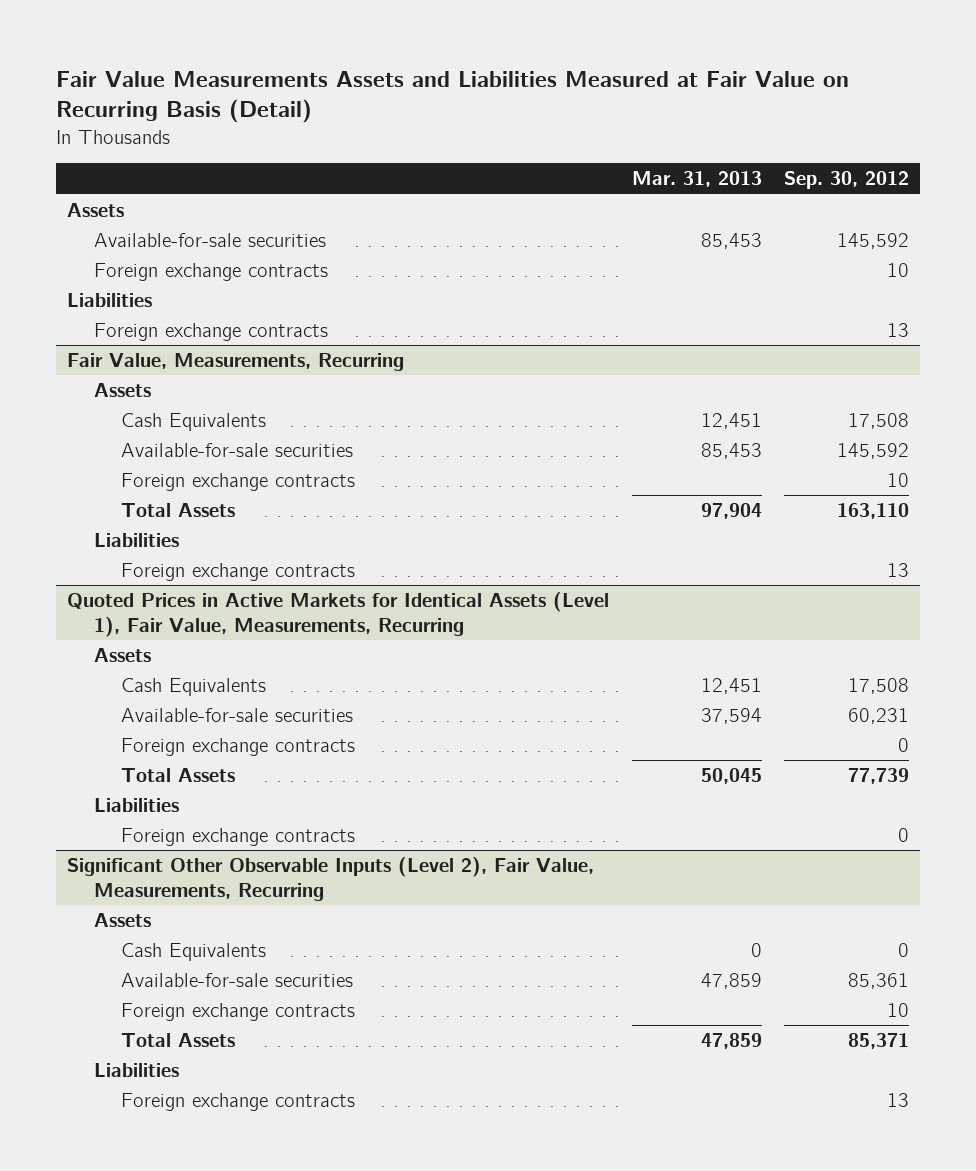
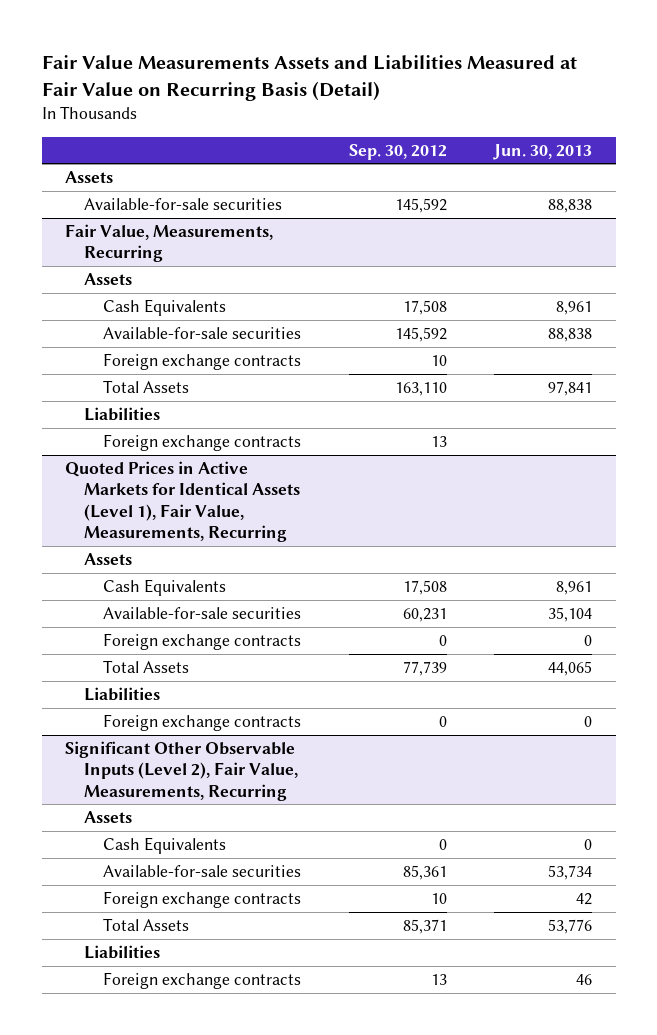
- | Mar. 31, 2013 | Sep. 30, 2012
+ | Sep. 30, 2012 | Jun. 30, 2013
- Foreign exchange contracts | | 10
- Liabilities
- Foreign exchange contracts | | 13

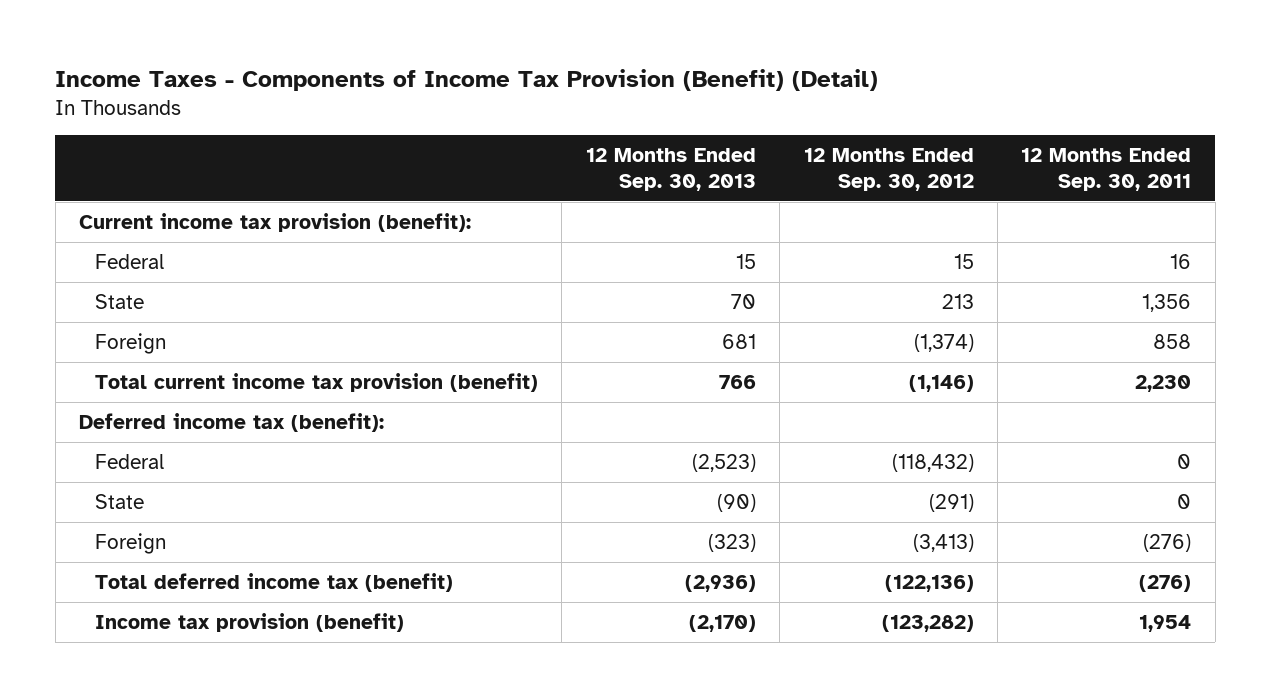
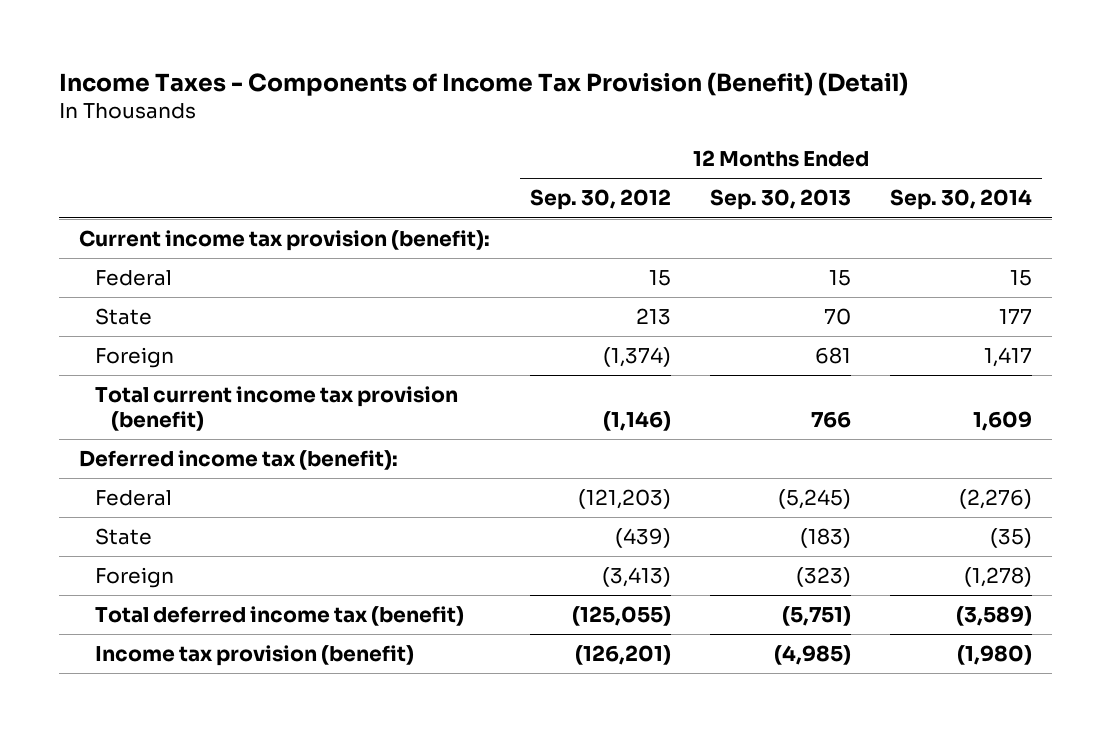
- | 12 Months Ended Sep. 30, 2013 | 12 Months Ended Sep. 30, 2012 | 12 Months Ended Sep. 30, 2011
+ | 12 Months Ended Sep. 30, 2012 | 12 Months Ended Sep. 30, 2013 | 12 Months Ended Sep. 30, 2014
- Federal | (2,523) | (118,432) | 0
- State | (90) | (291) | 0
+ Federal | (121,203) | (5,245) | (2,276)
+ State | (439) | (183) | (35)
- Total deferred income tax (benefit) | (2,936) | (122,136) | (276)
- Income tax provision (benefit) | (2,170) | (123,282) | 1,954
+ Total deferred income tax (benefit) | (125,055) | (5,751) | (3,589)
+ Income tax provision (benefit) | (126,201) | (4,985) | (1,980)

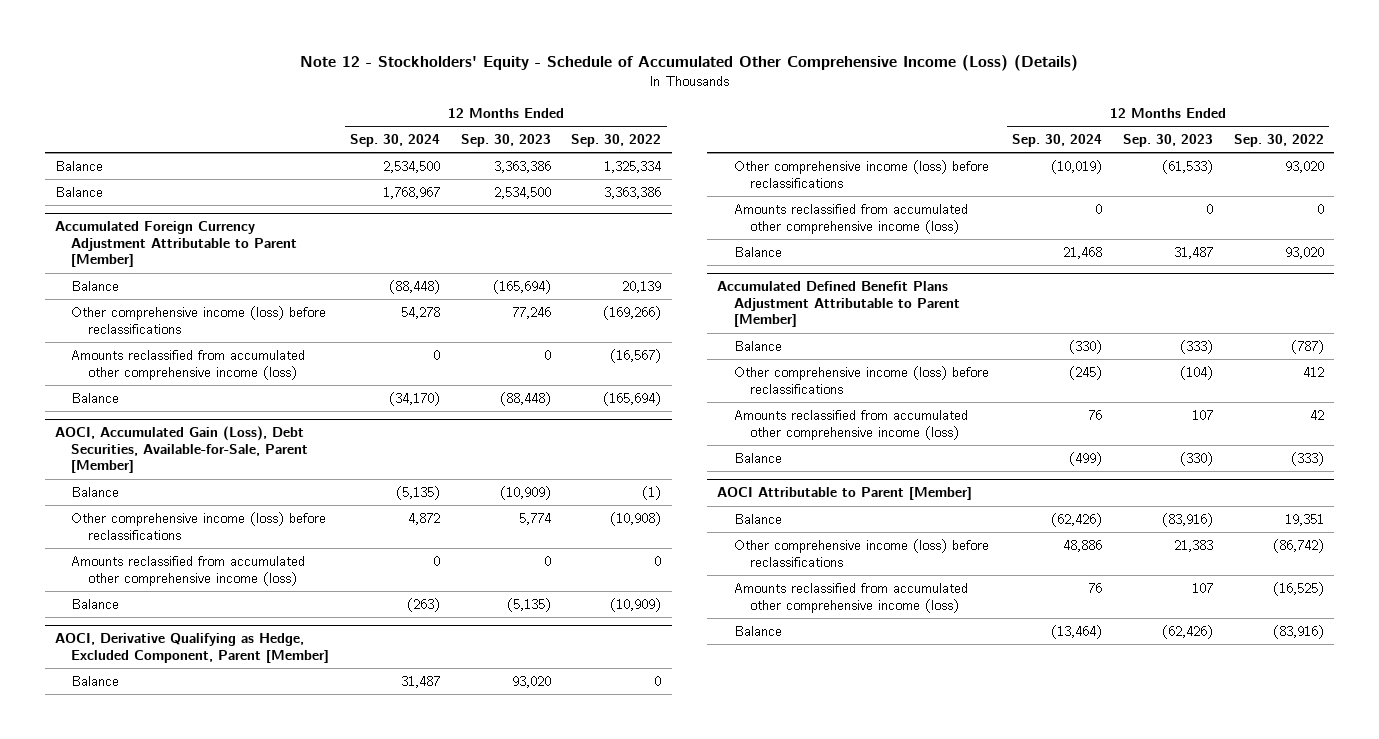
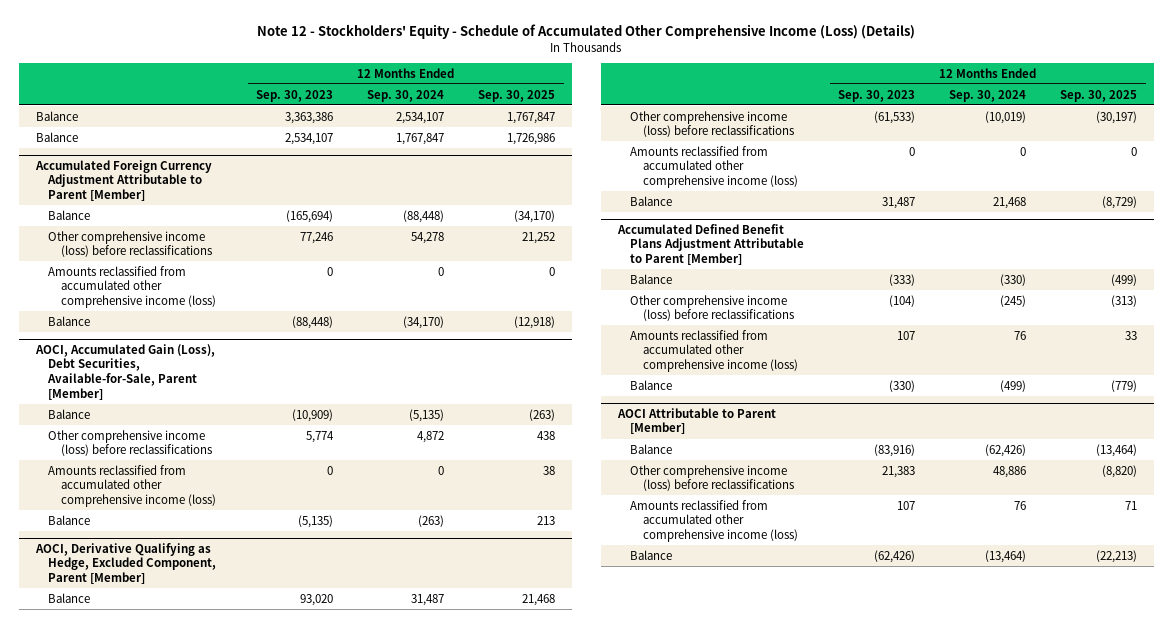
- | 12 Months Ended Sep. 30, 2024 | 12 Months Ended Sep. 30, 2023 | 12 Months Ended Sep. 30, 2022
+ | 12 Months Ended Sep. 30, 2023 | 12 Months Ended Sep. 30, 2024 | 12 Months Ended Sep. 30, 2025
- Balance | 2,534,500 | 3,363,386 | 1,325,334
- Balance | 1,768,967 | 2,534,500 | 3,363,386
+ Balance | 3,363,386 | 2,534,107 | 1,767,847
+ Balance | 2,534,107 | 1,767,847 | 1,726,986

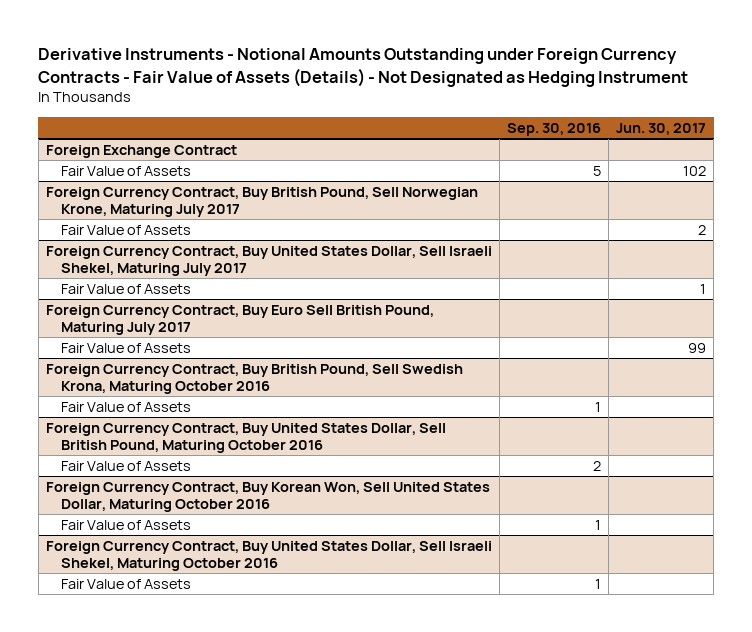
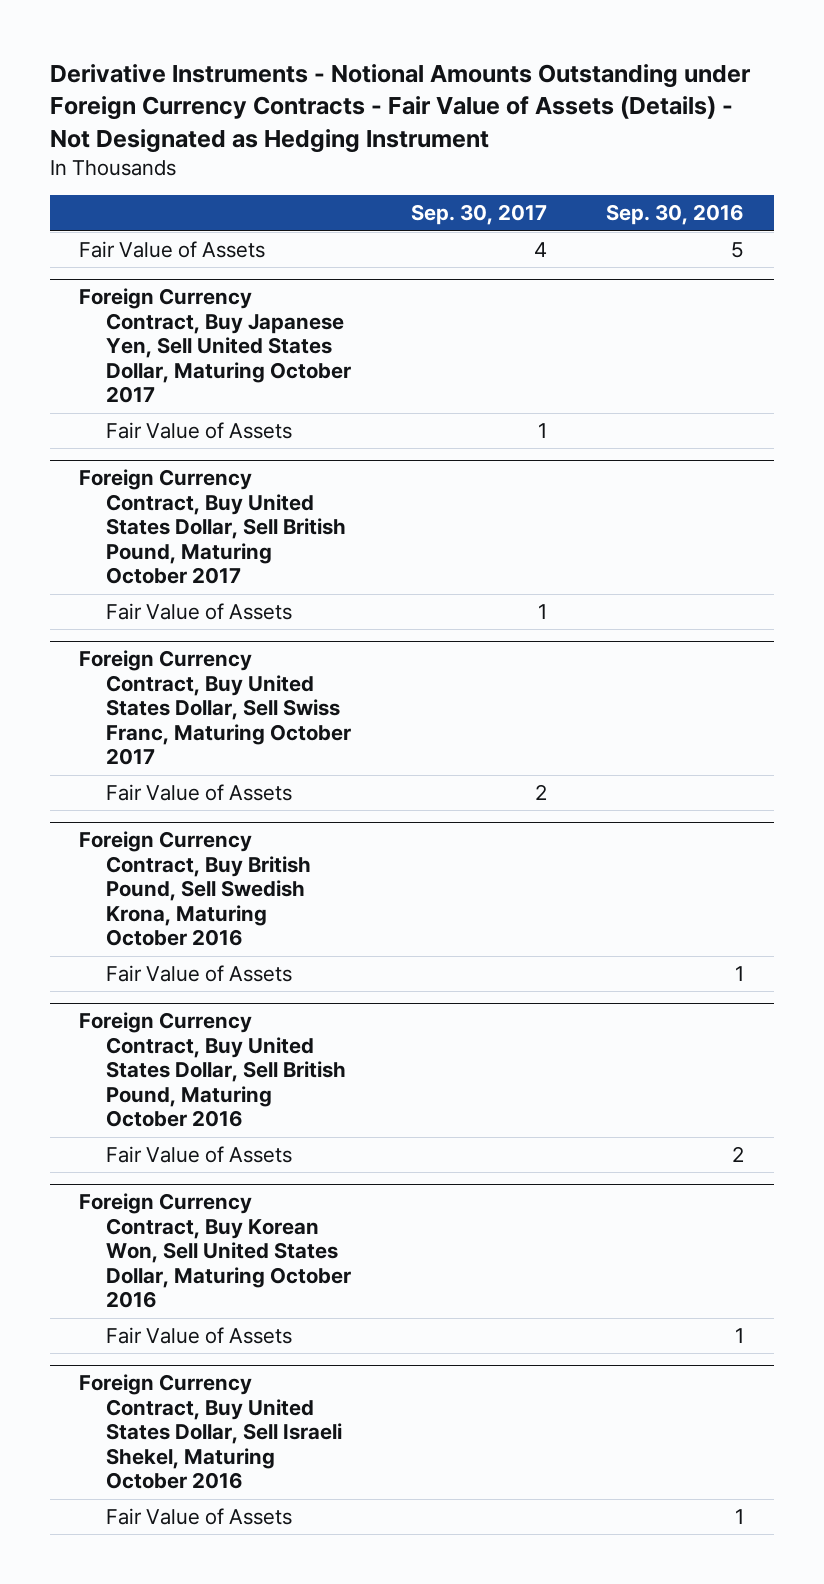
- | Sep. 30, 2016 | Jun. 30, 2017
+ | Sep. 30, 2017 | Sep. 30, 2016
- Foreign Exchange Contract
- Foreign Currency Contract, Buy British Pound, Sell Norwegian Krone, Maturing July 2017
+ Foreign Currency Contract, Buy Japanese Yen, Sell United States Dollar, Maturing October 2017
- Foreign Currency Contract, Buy United States Dollar, Sell Israeli Shekel, Maturing July 2017
+ Foreign Currency Contract, Buy United States Dollar, Sell British Pound, Maturing October 2017
- Foreign Currency Contract, Buy Euro Sell British Pound, Maturing July 2017
+ Foreign Currency Contract, Buy United States Dollar, Sell Swiss Franc, Maturing October 2017

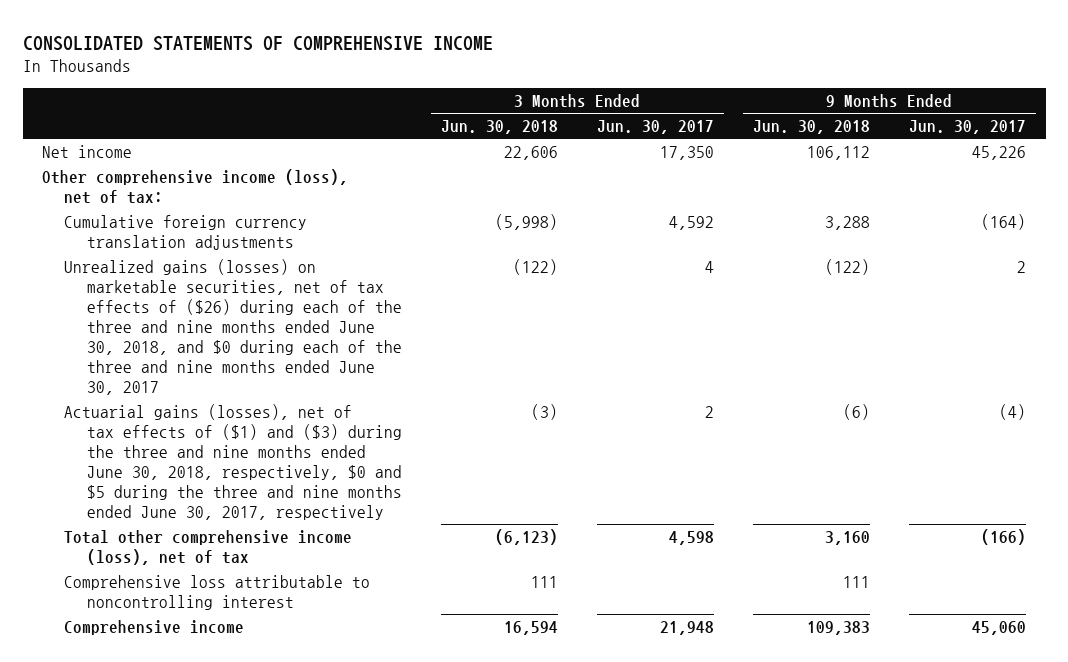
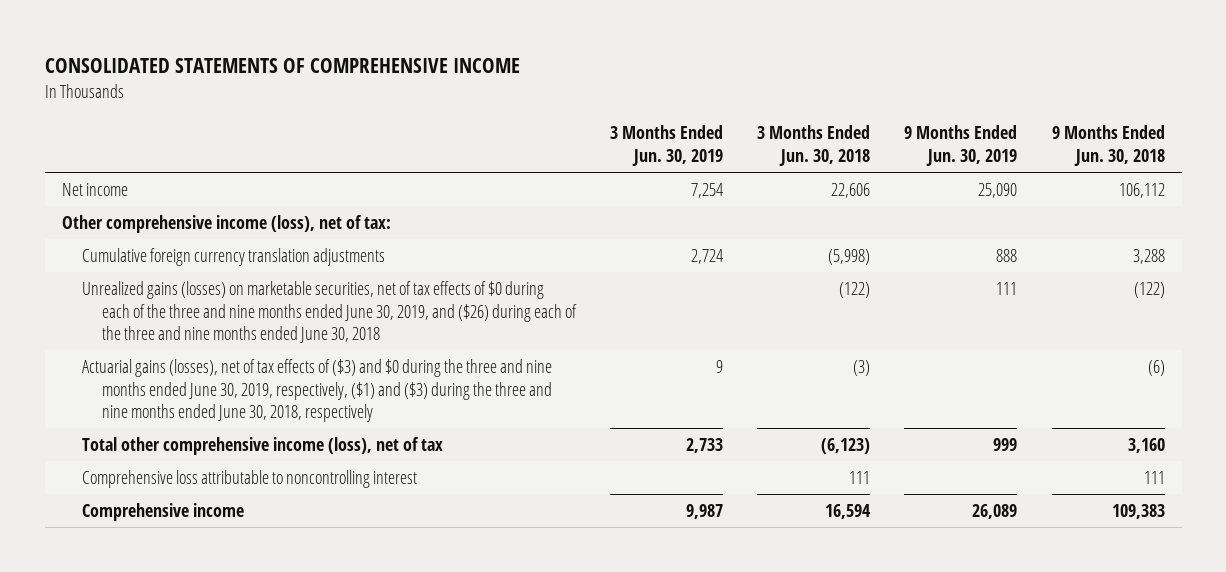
- | 3 Months Ended Jun. 30, 2018 | 3 Months Ended Jun. 30, 2017 | 9 Months Ended Jun. 30, 2018 | 9 Months Ended Jun. 30, 2017
+ | 3 Months Ended Jun. 30, 2019 | 3 Months Ended Jun. 30, 2018 | 9 Months Ended Jun. 30, 2019 | 9 Months Ended Jun. 30, 2018
- Unrealized gains (losses) on marketable securities, net of tax effects of ($26) during each of the three and nine months ended June 30, 2018, and $0 during each of the three and nine months ended June 30, 2017 | (122) | 4 | (122) | 2
- Actuarial gains (losses), net of tax effects of ($1) and ($3) during the three and nine months ended June 30, 2018, respectively, $0 and $5 during the three and nine months ended June 30, 2017, respectively | (3) | 2 | (6) | (4)
+ Unrealized gains (losses) on marketable securities, net of tax effects of $0 during each of the three and nine months ended June 30, 2019, and ($26) during each of the three and nine months ended June 30, 2018 | | (122) | 111 | (122)
+ Actuarial gains (losses), net of tax effects of ($3) and $0 during the three and nine months ended June 30, 2019, respectively, ($1) and ($3) during the three and nine months ended June 30, 2018, respectively | 9 | (3) | | (6)

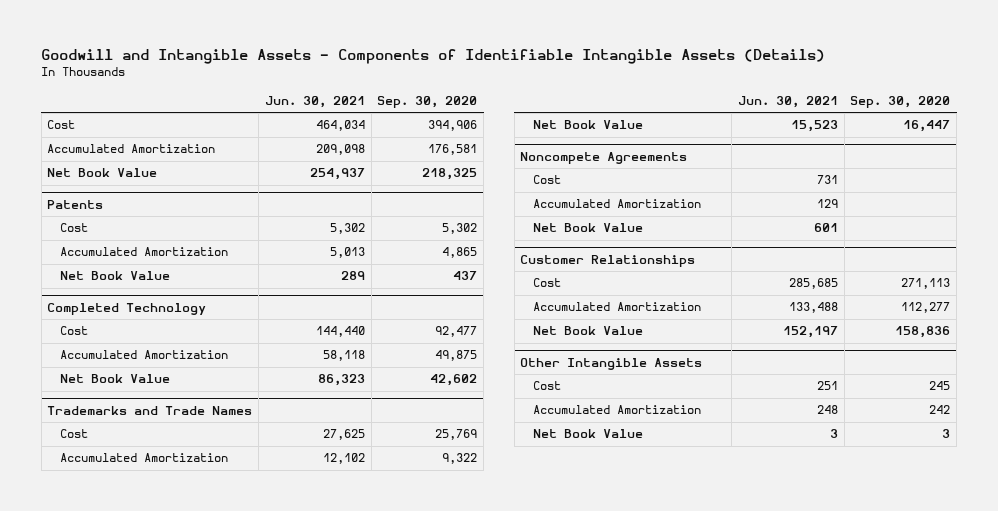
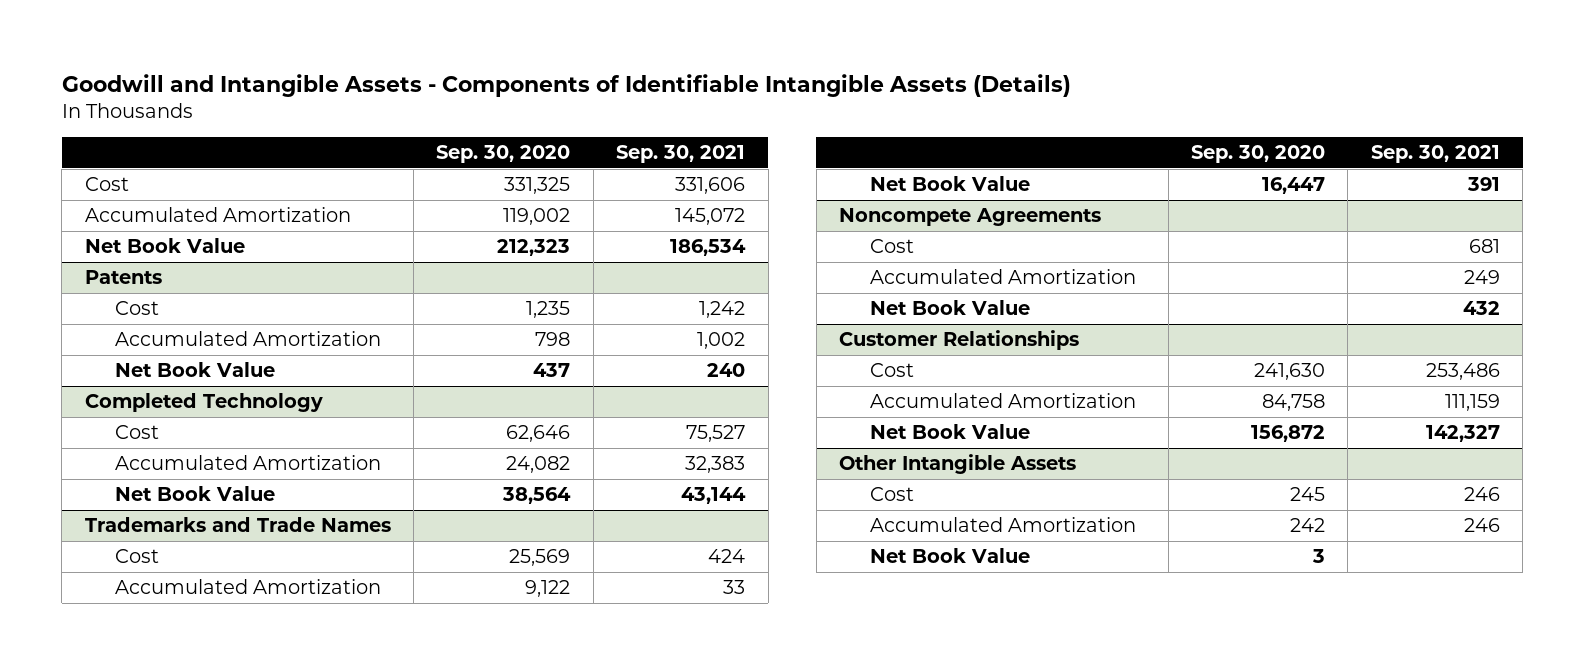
- | Jun. 30, 2021 | Sep. 30, 2020
+ | Sep. 30, 2020 | Sep. 30, 2021
- Cost | 464,034 | 394,906
- Accumulated Amortization | 209,098 | 176,581
- Net Book Value | 254,937 | 218,325
+ Cost | 331,325 | 331,606
+ Accumulated Amortization | 119,002 | 145,072
+ Net Book Value | 212,323 | 186,534
@ Patents
- Cost | 5,302 | 5,302
- Accumulated Amortization | 5,013 | 4,865
+ Cost | 1,235 | 1,242
+ Accumulated Amortization | 798 | 1,002
@ Completed Technology
- Cost | 144,440 | 92,477
- Accumulated Amortization | 58,118 | 49,875
- Net Book Value | 86,323 | 42,602
+ Cost | 62,646 | 75,527
+ Accumulated Amortization | 24,082 | 32,383
+ Net Book Value | 38,564 | 43,144
@ Trademarks and Trade Names
- Cost | 27,625 | 25,769
- Accumulated Amortization | 12,102 | 9,322
+ Cost | 25,569 | 424
+ Accumulated Amortization | 9,122 | 33
@ Customer Relationships
- Cost | 285,685 | 271,113
- Accumulated Amortization | 133,488 | 112,277
- Net Book Value | 152,197 | 158,836
+ Cost | 241,630 | 253,486
+ Accumulated Amortization | 84,758 | 111,159
+ Net Book Value | 156,872 | 142,327

